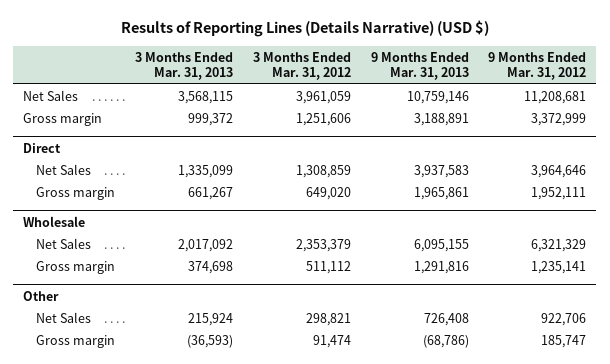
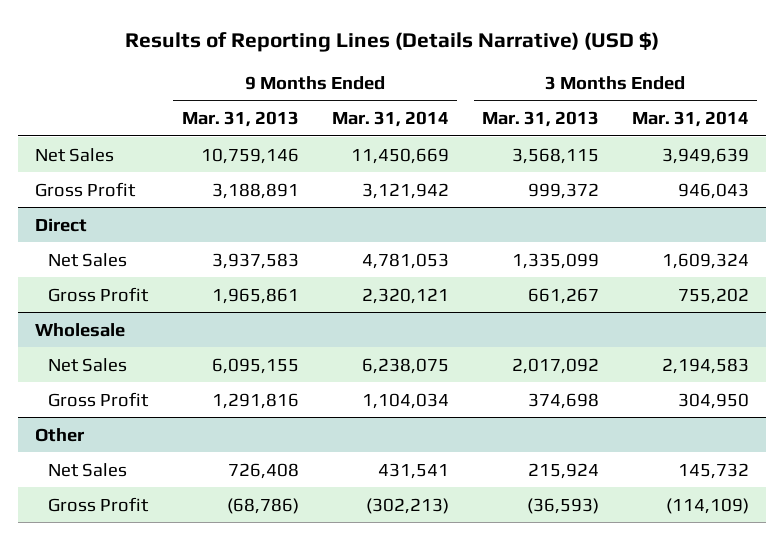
- | 3 Months Ended Mar. 31, 2013 | 3 Months Ended Mar. 31, 2012 | 9 Months Ended Mar. 31, 2013 | 9 Months Ended Mar. 31, 2012
+ | 9 Months Ended Mar. 31, 2013 | 9 Months Ended Mar. 31, 2014 | 3 Months Ended Mar. 31, 2013 | 3 Months Ended Mar. 31, 2014
- Gross margin | 999,372 | 1,251,606 | 3,188,891 | 3,372,999
+ Gross Profit | 3,188,891 | 3,121,942 | 999,372 | 946,043
@ Direct
- Gross margin | 661,267 | 649,020 | 1,965,861 | 1,952,111
+ Gross Profit | 1,965,861 | 2,320,121 | 661,267 | 755,202
@ Wholesale
- Gross margin | 374,698 | 511,112 | 1,291,816 | 1,235,141
+ Gross Profit | 1,291,816 | 1,104,034 | 374,698 | 304,950
@ Other
- Gross margin | (36,593) | 91,474 | (68,786) | 185,747
+ Gross Profit | (68,786) | (302,213) | (36,593) | (114,109)

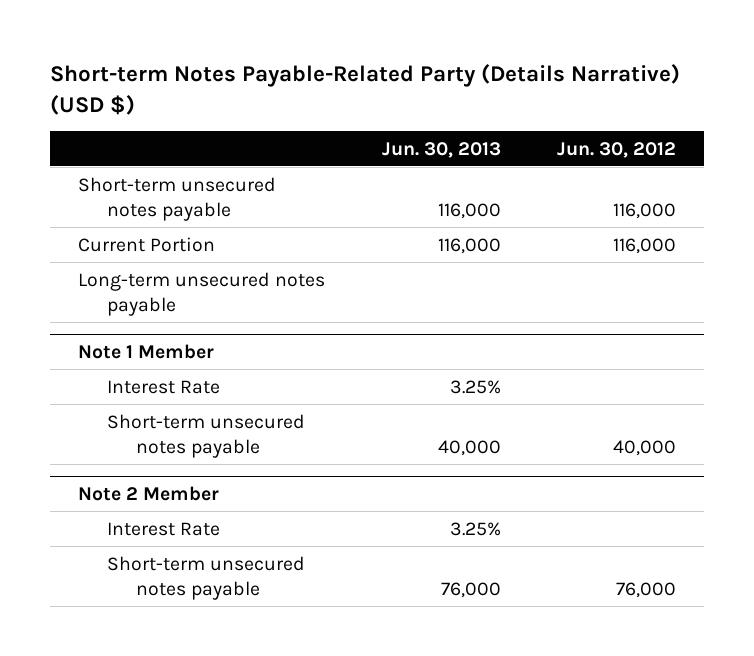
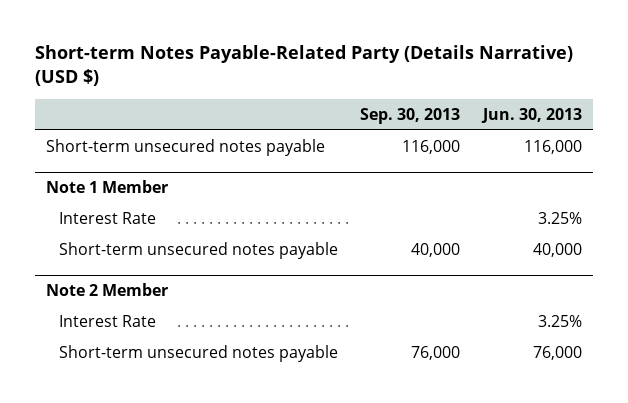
- | Jun. 30, 2013 | Jun. 30, 2012
+ | Sep. 30, 2013 | Jun. 30, 2013
- Current Portion | 116,000 | 116,000
- Long-term unsecured notes payable

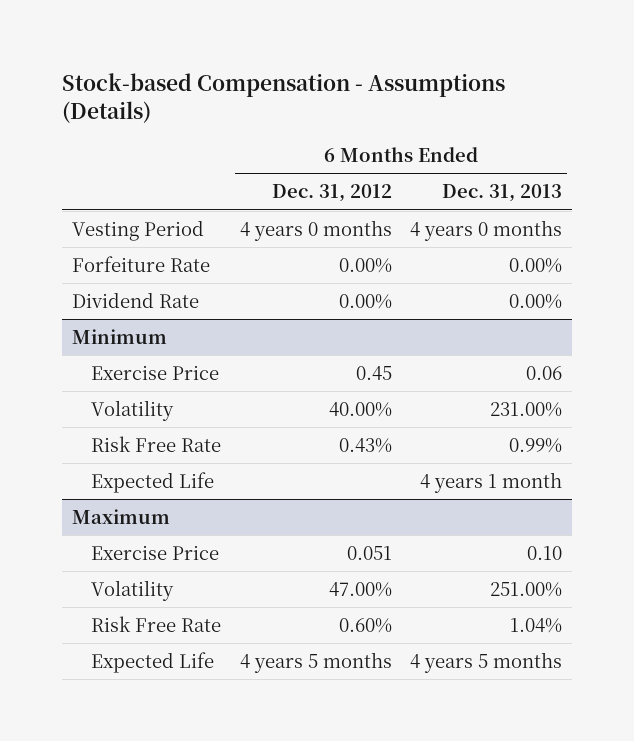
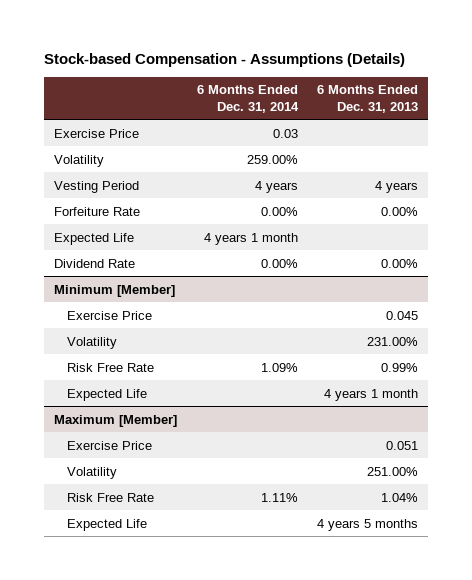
- | 6 Months Ended Dec. 31, 2012 | 6 Months Ended Dec. 31, 2013
+ | 6 Months Ended Dec. 31, 2014 | 6 Months Ended Dec. 31, 2013
- Vesting Period | 4 years 0 months | 4 years 0 months
+ Exercise Price | 0.03 |
+ Volatility | 259.00% |
+ Vesting Period | 4 years | 4 years
+ Expected Life | 4 years 1 month |
- Minimum
- Exercise Price | 0.45 | 0.06
+ Minimum [Member]
+ Exercise Price | | 0.045
- Maximum
- Exercise Price | 0.051 | 0.10
+ Maximum [Member]
+ Exercise Price | | 0.051

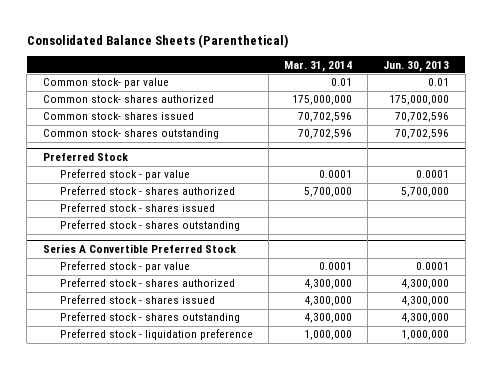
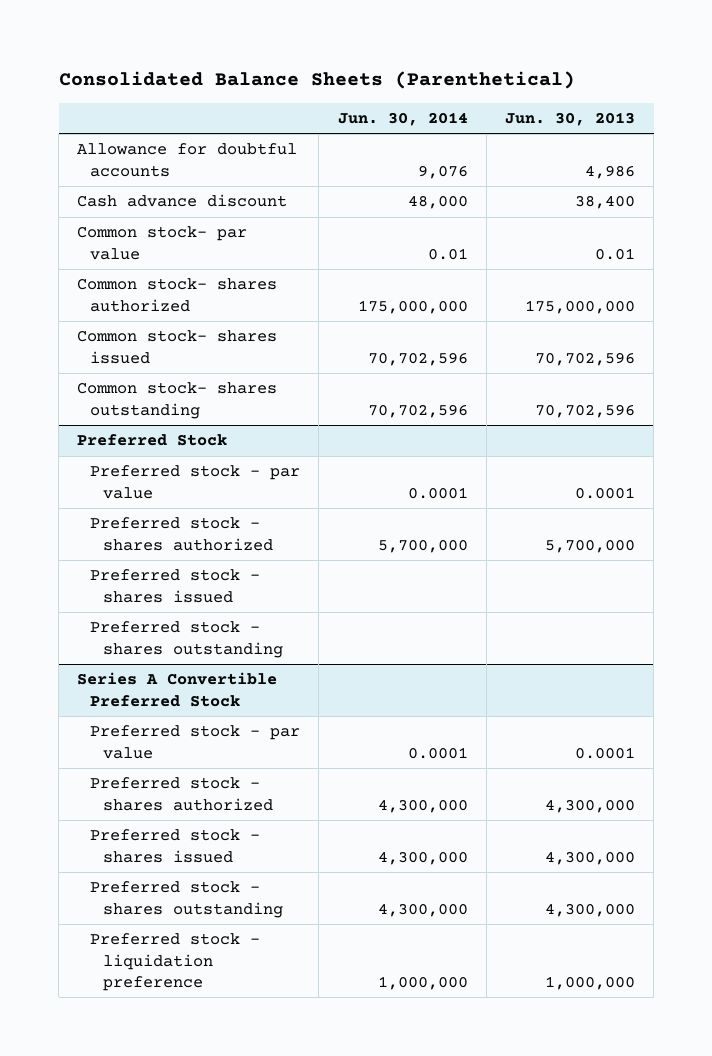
- | Mar. 31, 2014 | Jun. 30, 2013
+ | Jun. 30, 2014 | Jun. 30, 2013
+ Allowance for doubtful accounts | 9,076 | 4,986
+ Cash advance discount | 48,000 | 38,400

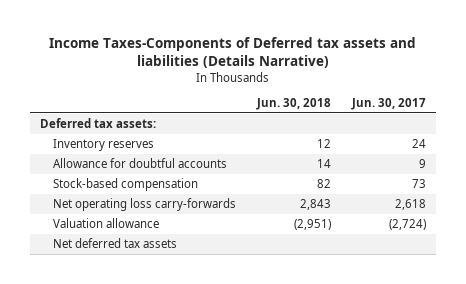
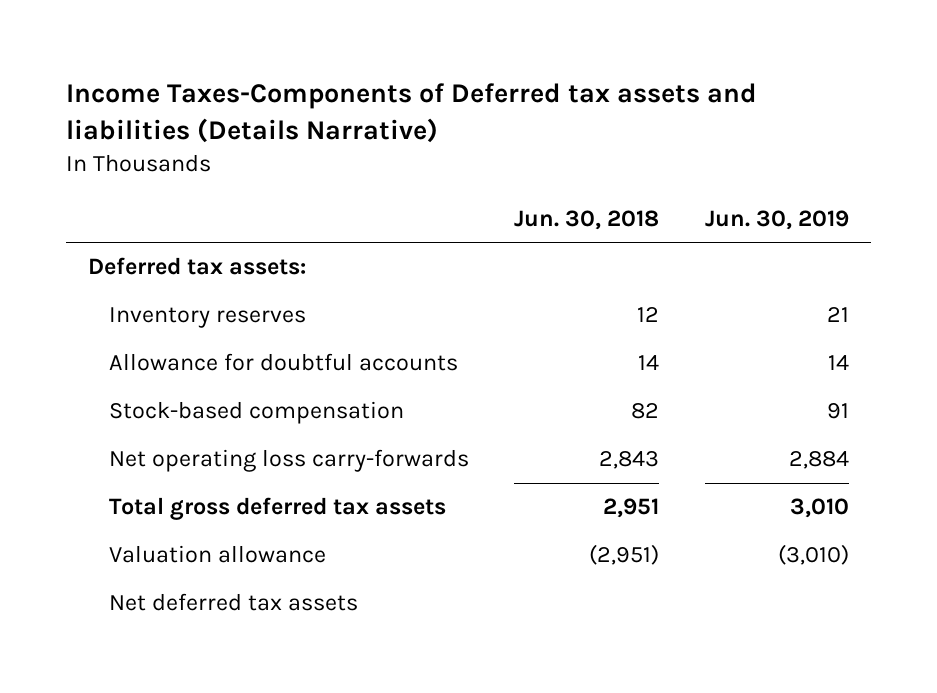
- | Jun. 30, 2018 | Jun. 30, 2017
+ | Jun. 30, 2018 | Jun. 30, 2019
+ Total gross deferred tax assets | 2,951 | 3,010

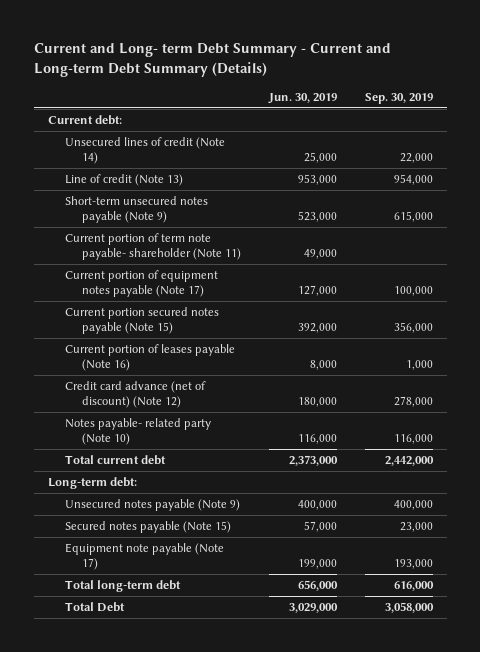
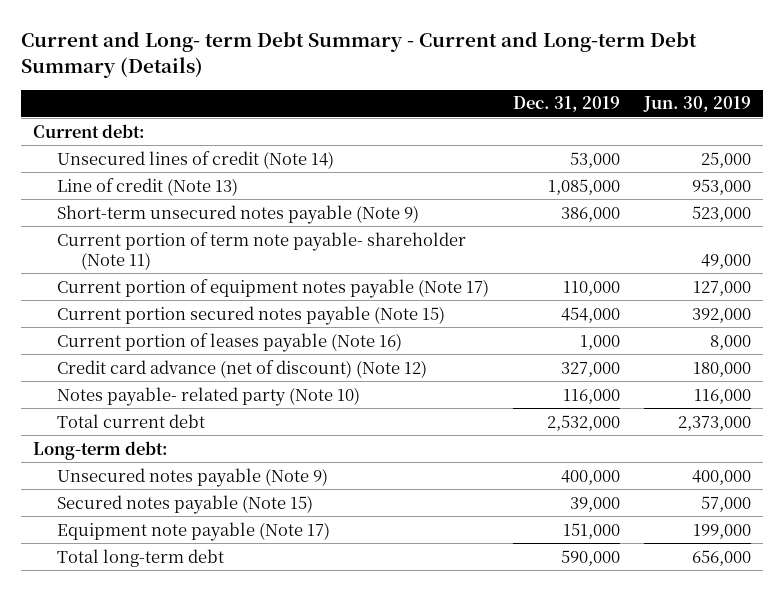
- | Jun. 30, 2019 | Sep. 30, 2019
+ | Dec. 31, 2019 | Jun. 30, 2019
- Total Debt | 3,029,000 | 3,058,000

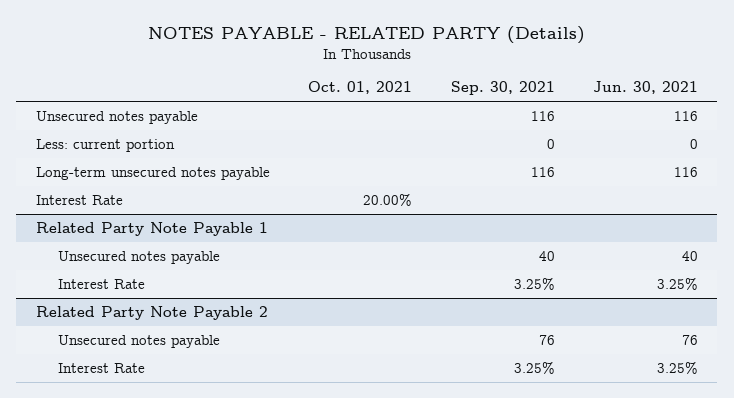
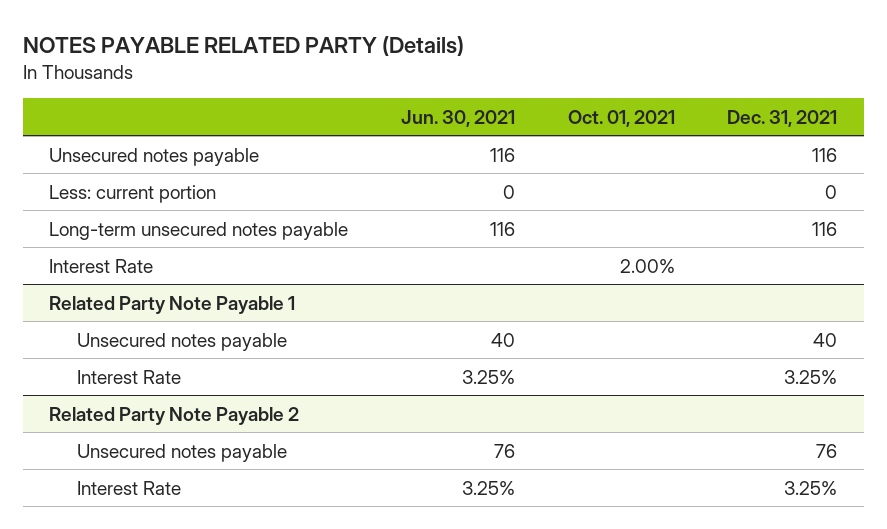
- NOTES PAYABLE - RELATED PARTY (Details)
+ NOTES PAYABLE RELATED PARTY (Details)
- | Oct. 01, 2021 | Sep. 30, 2021 | Jun. 30, 2021
+ | Jun. 30, 2021 | Oct. 01, 2021 | Dec. 31, 2021
- Interest Rate | 20.00% | |
+ Interest Rate | | 2.00% |

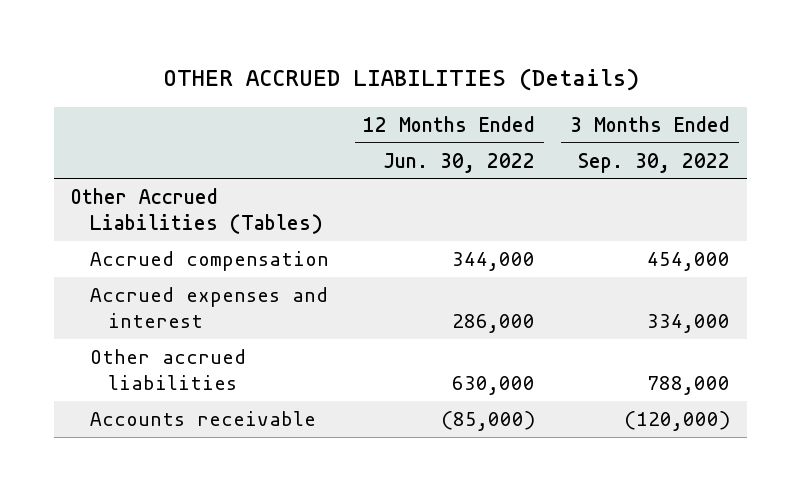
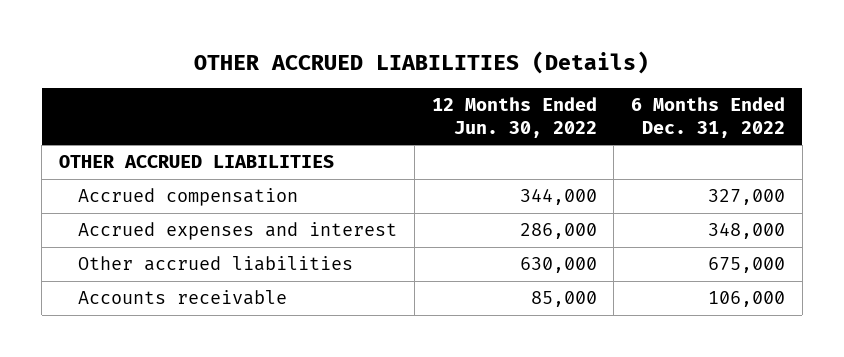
- | 12 Months Ended Jun. 30, 2022 | 3 Months Ended Sep. 30, 2022
+ | 12 Months Ended Jun. 30, 2022 | 6 Months Ended Dec. 31, 2022
- Other Accrued Liabilities (Tables)
+ OTHER ACCRUED LIABILITIES
- Accounts receivable | (85,000) | (120,000)
+ Accounts receivable | 85,000 | 106,000

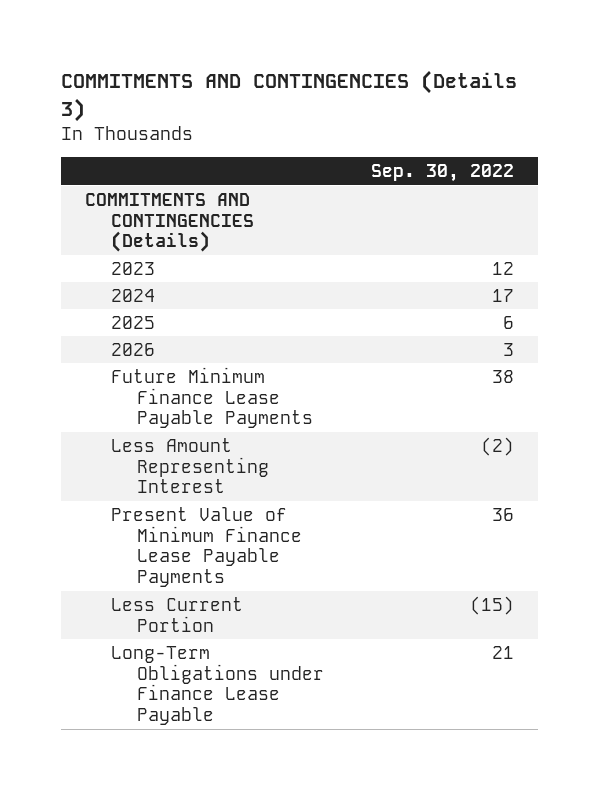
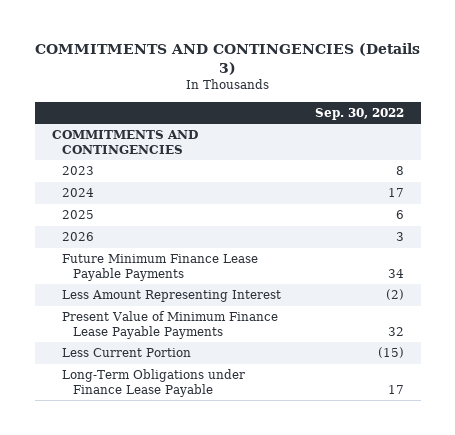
- COMMITMENTS AND CONTINGENCIES (Details)
- 2023 | 12
+ COMMITMENTS AND CONTINGENCIES
+ 2023 | 8
- Future Minimum Finance Lease Payable Payments | 38
+ Future Minimum Finance Lease Payable Payments | 34
- Present Value of Minimum Finance Lease Payable Payments | 36
+ Present Value of Minimum Finance Lease Payable Payments | 32
- Long-Term Obligations under Finance Lease Payable | 21
+ Long-Term Obligations under Finance Lease Payable | 17

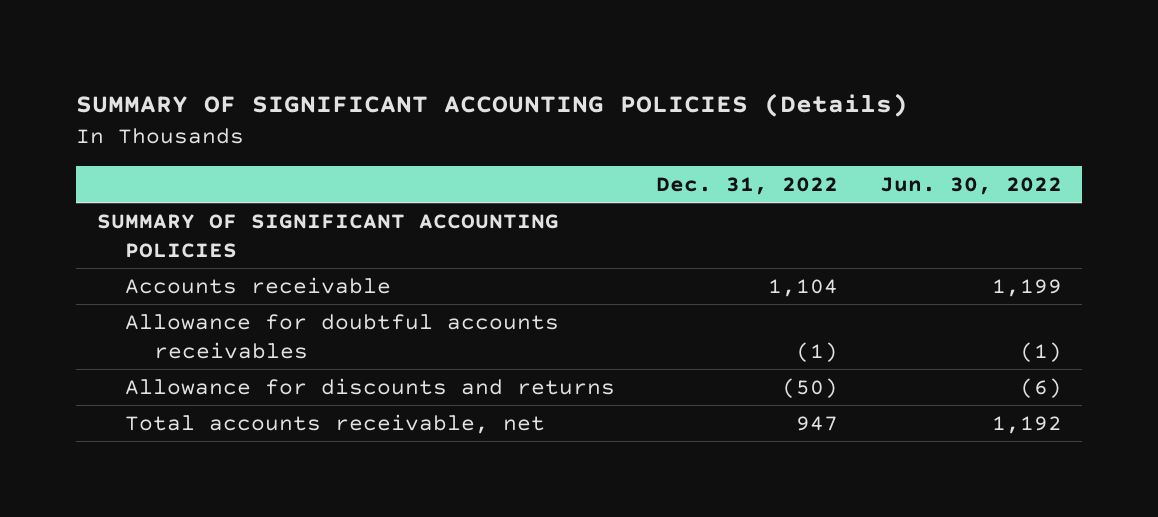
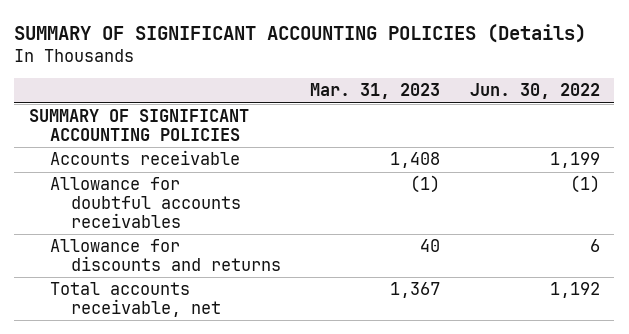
- | Dec. 31, 2022 | Jun. 30, 2022
+ | Mar. 31, 2023 | Jun. 30, 2022
- Allowance for discounts and returns | (50) | (6)
+ Allowance for discounts and returns | 40 | 6

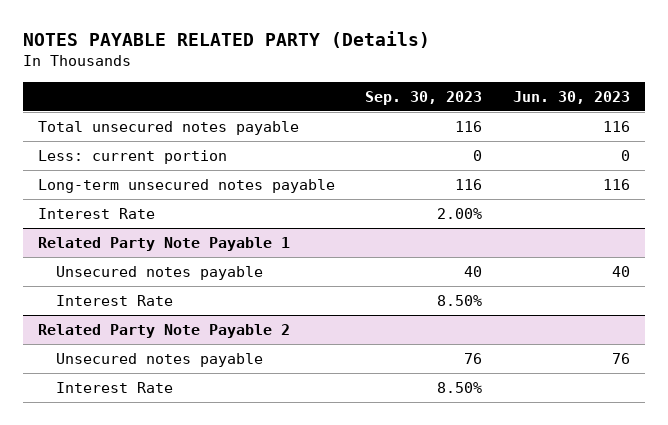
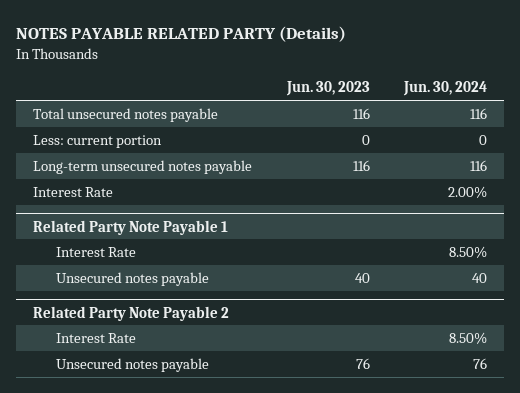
- | Sep. 30, 2023 | Jun. 30, 2023
+ | Jun. 30, 2023 | Jun. 30, 2024
@ Related Party Note Payable 1
moved down: Unsecured notes payable | 40 | 40
@ Related Party Note Payable 2
moved down: Unsecured notes payable | 76 | 76

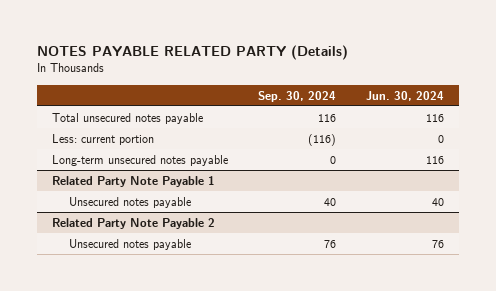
- | Jun. 30, 2023 | Jun. 30, 2024
+ | Sep. 30, 2024 | Jun. 30, 2024
- Interest Rate | | 2.00%
@ Related Party Note Payable 1
- Interest Rate | | 8.50%
@ Related Party Note Payable 2
- Interest Rate | | 8.50%

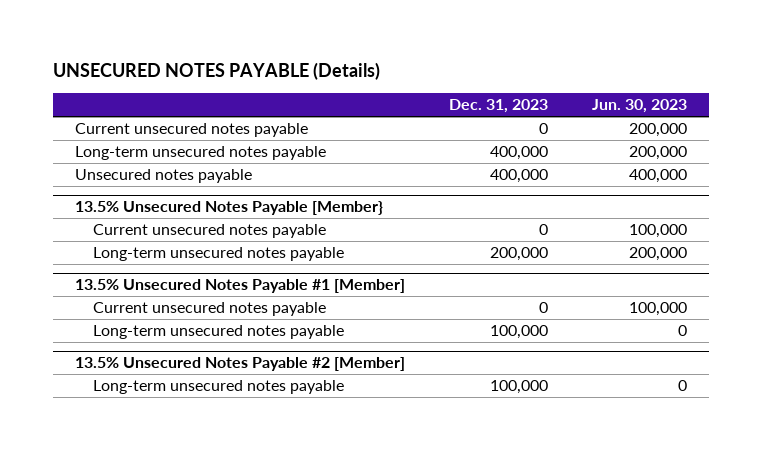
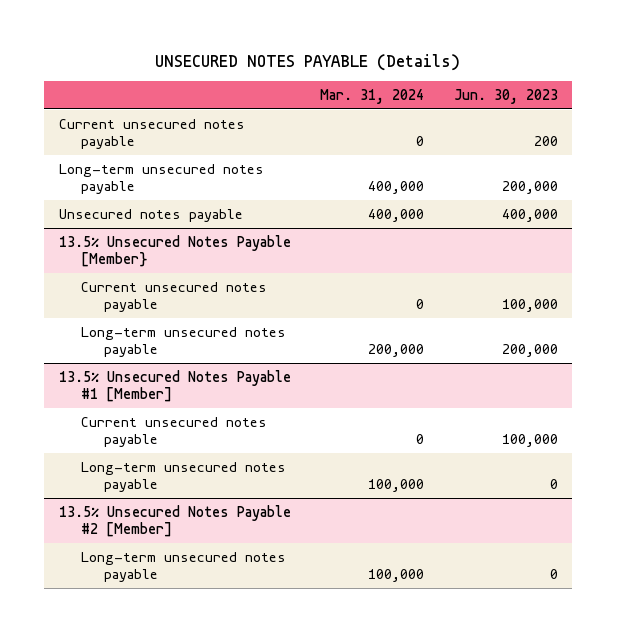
- | Dec. 31, 2023 | Jun. 30, 2023
+ | Mar. 31, 2024 | Jun. 30, 2023
- Current unsecured notes payable | 0 | 200,000
+ Current unsecured notes payable | 0 | 200

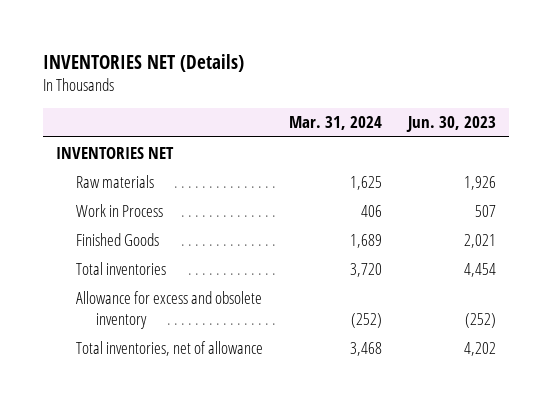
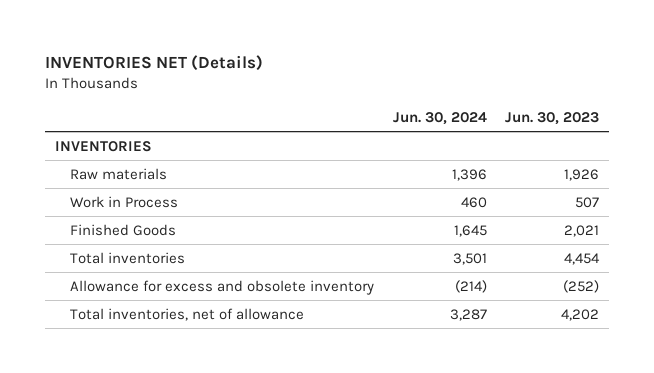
- | Mar. 31, 2024 | Jun. 30, 2023
+ | Jun. 30, 2024 | Jun. 30, 2023
- INVENTORIES NET
+ INVENTORIES

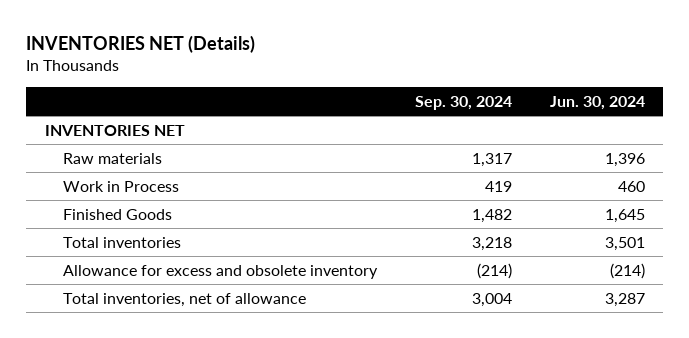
- | Jun. 30, 2024 | Jun. 30, 2023
+ | Sep. 30, 2024 | Jun. 30, 2024
- INVENTORIES
+ INVENTORIES NET

